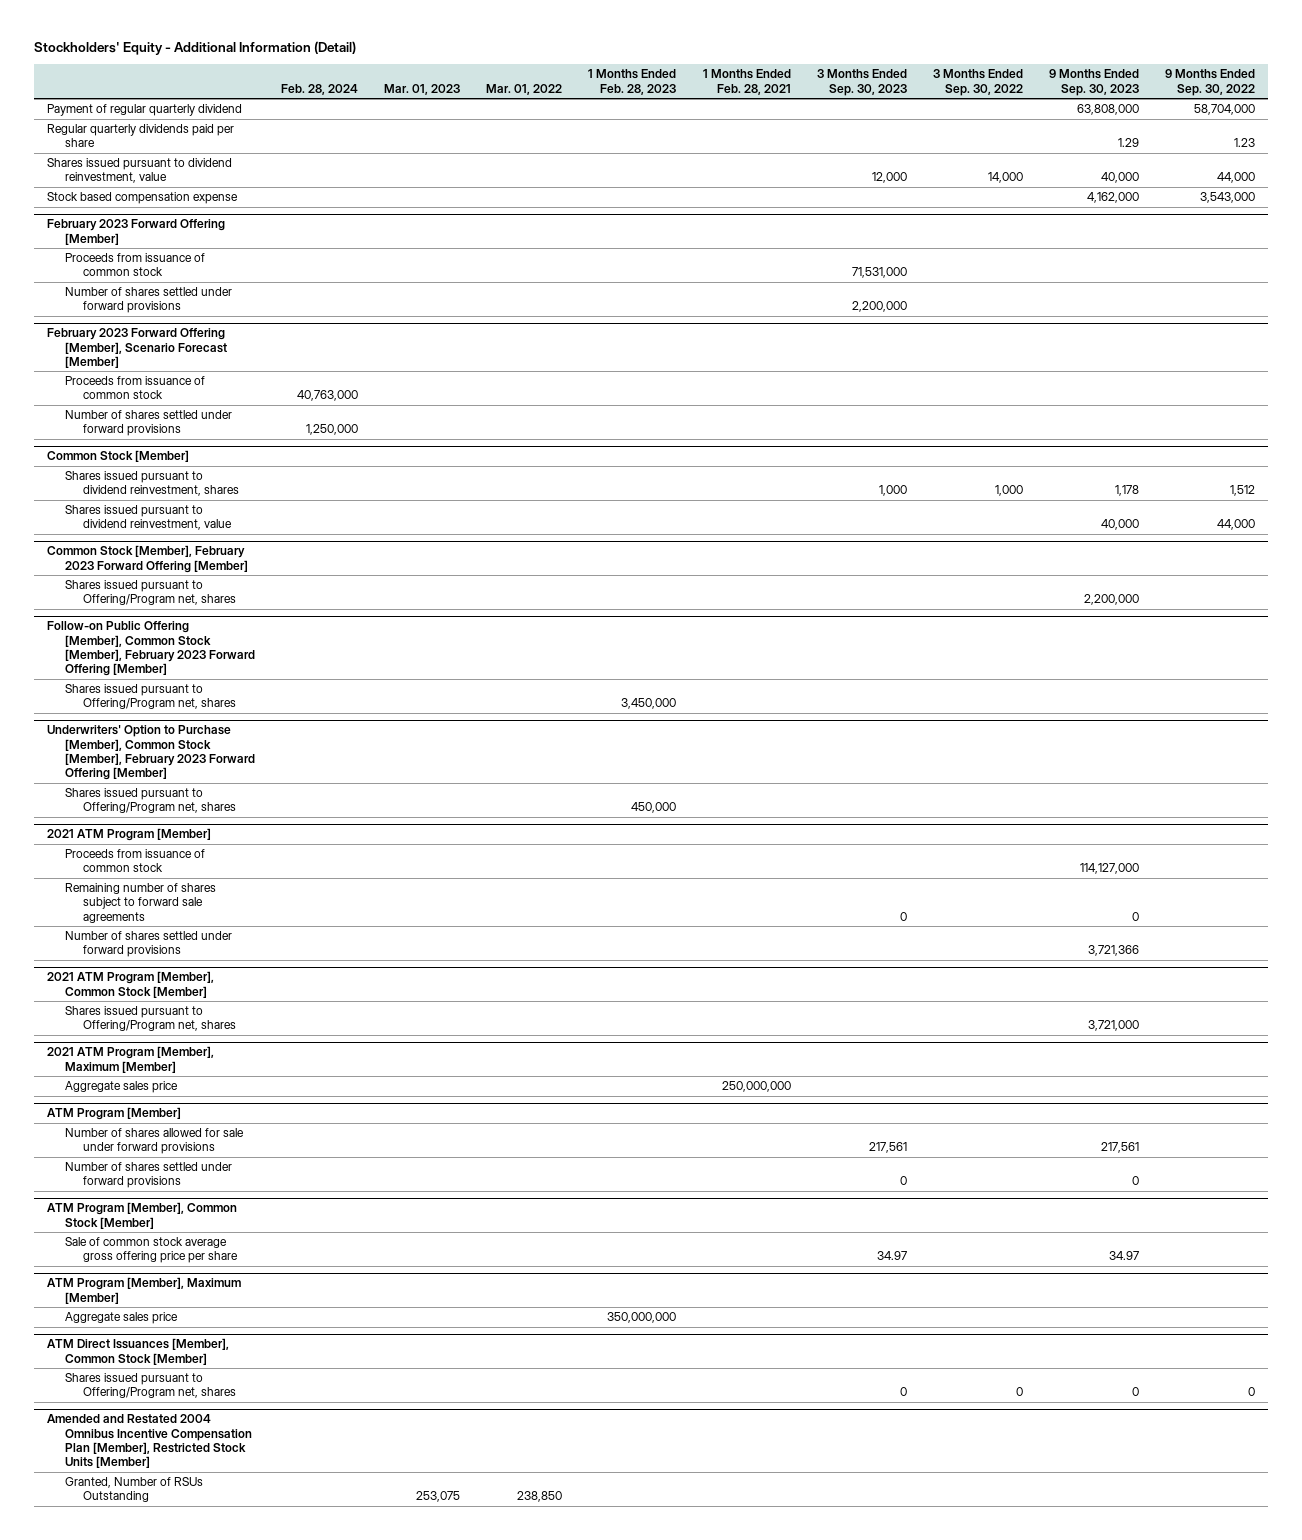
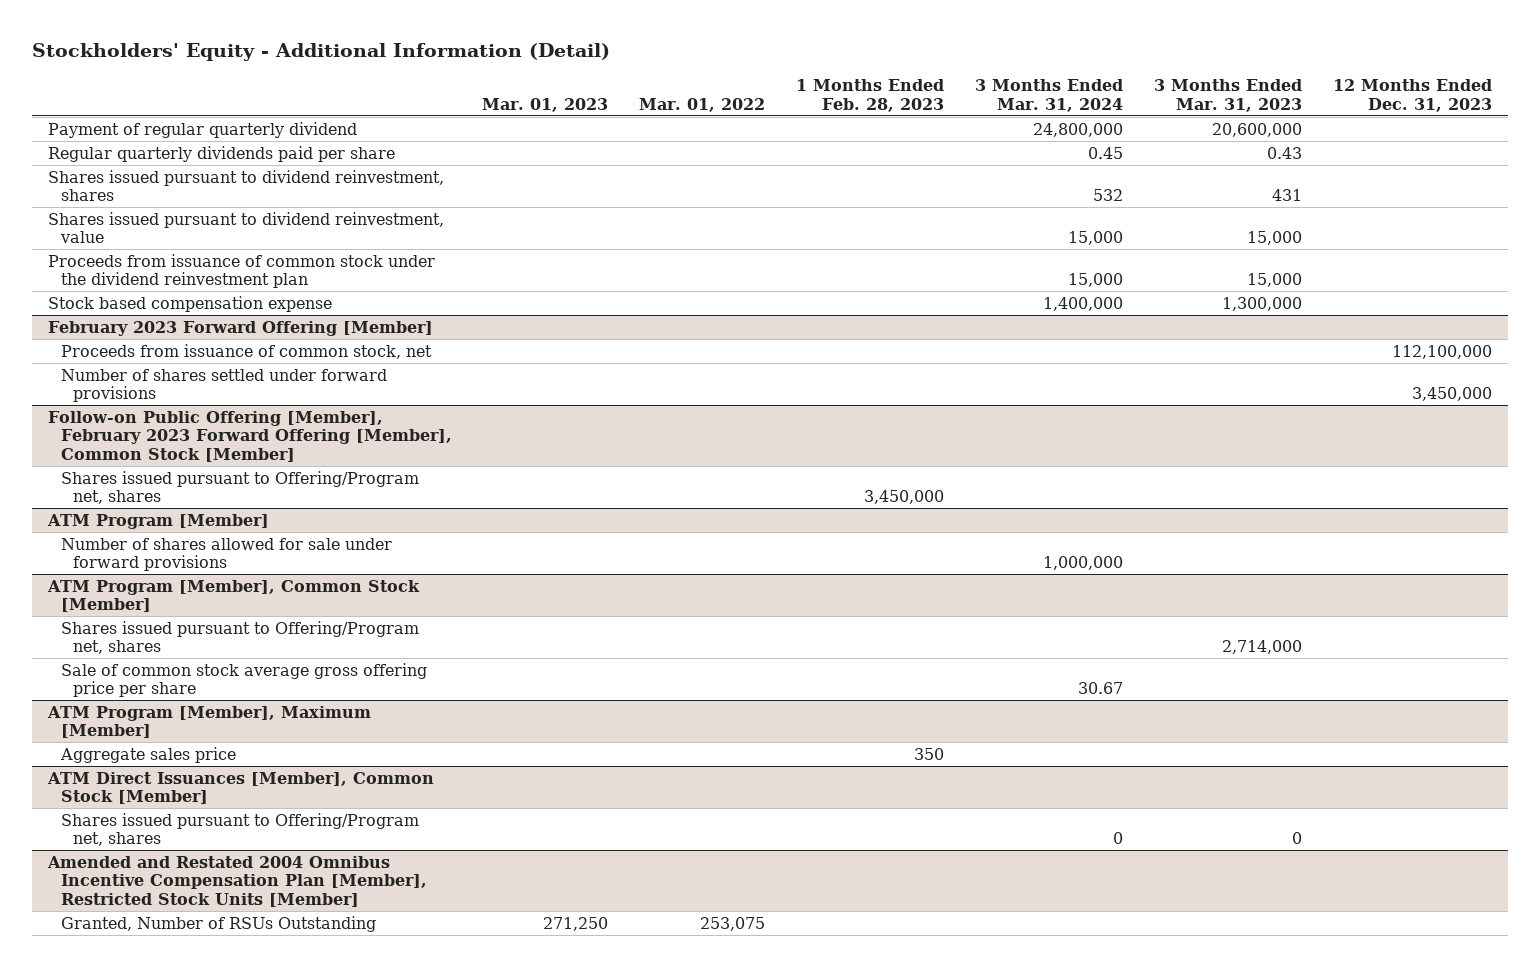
- | Feb. 28, 2024 | Mar. 01, 2023 | Mar. 01, 2022 | 1 Months Ended Feb. 28, 2023 | 1 Months Ended Feb. 28, 2021 | 3 Months Ended Sep. 30, 2023 | 3 Months Ended Sep. 30, 2022 | 9 Months Ended Sep. 30, 2023 | 9 Months Ended Sep. 30, 2022
+ | Mar. 01, 2023 | Mar. 01, 2022 | 1 Months Ended Feb. 28, 2023 | 3 Months Ended Mar. 31, 2024 | 3 Months Ended Mar. 31, 2023 | 12 Months Ended Dec. 31, 2023
+ Shares issued pursuant to dividend reinvestment, shares | | | | 532 | 431 |
+ Proceeds from issuance of common stock under the dividend reinvestment plan | | | | 15,000 | 15,000 |
@ February 2023 Forward Offering [Member]
- Proceeds from issuance of common stock | | | | | | 71,531,000 | | |
+ Proceeds from issuance of common stock, net | | | | | | 112,100,000
- February 2023 Forward Offering [Member], Scenario Forecast [Member]
- Proceeds from issuance of common stock | 40,763,000 | | | | | | | |
- Number of shares settled under forward provisions | 1,250,000 | | | | | | | |
- Common Stock [Member]
- Shares issued pursuant to dividend reinvestment, shares | | | | | | 1,000 | 1,000 | 1,178 | 1,512
- Shares issued pursuant to dividend reinvestment, value | | | | | | | | 40,000 | 44,000
- Common Stock [Member], February 2023 Forward Offering [Member]
- Shares issued pursuant to Offering/Program net, shares | | | | | | | | 2,200,000 |
- Follow-on Public Offering [Member], Common Stock [Member], February 2023 Forward Offering [Member]
+ Follow-on Public Offering [Member], February 2023 Forward Offering [Member], Common Stock [Member]
- Underwriters' Option to Purchase [Member], Common Stock [Member], February 2023 Forward Offering [Member]
- Shares issued pursuant to Offering/Program net, shares | | | | 450,000 | | | | |
- 2021 ATM Program [Member]
- Proceeds from issuance of common stock | | | | | | | | 114,127,000 |
- Remaining number of shares subject to forward sale agreements | | | | | | 0 | | 0 |
- Number of shares settled under forward provisions | | | | | | | | 3,721,366 |
- 2021 ATM Program [Member], Common Stock [Member]
- Shares issued pursuant to Offering/Program net, shares | | | | | | | | 3,721,000 |
- 2021 ATM Program [Member], Maximum [Member]
- Aggregate sales price | | | | | 250,000,000 | | | |
@ ATM Program [Member]
- Number of shares settled under forward provisions | | | | | | 0 | | 0 |
@ ATM Program [Member], Common Stock [Member]
+ Shares issued pursuant to Offering/Program net, shares | | | | | 2,714,000 |
@ ATM Program [Member], Maximum [Member]
- Aggregate sales price | | | | 350,000,000 | | | | |
+ Aggregate sales price | | | 350 | | |
@ Amended and Restated 2004 Omnibus Incentive Compensation Plan [Member], Restricted Stock Units [Member]
- Granted, Number of RSUs Outstanding | | 253,075 | 238,850 | | | | | |
+ Granted, Number of RSUs Outstanding | 271,250 | 253,075 | | | |

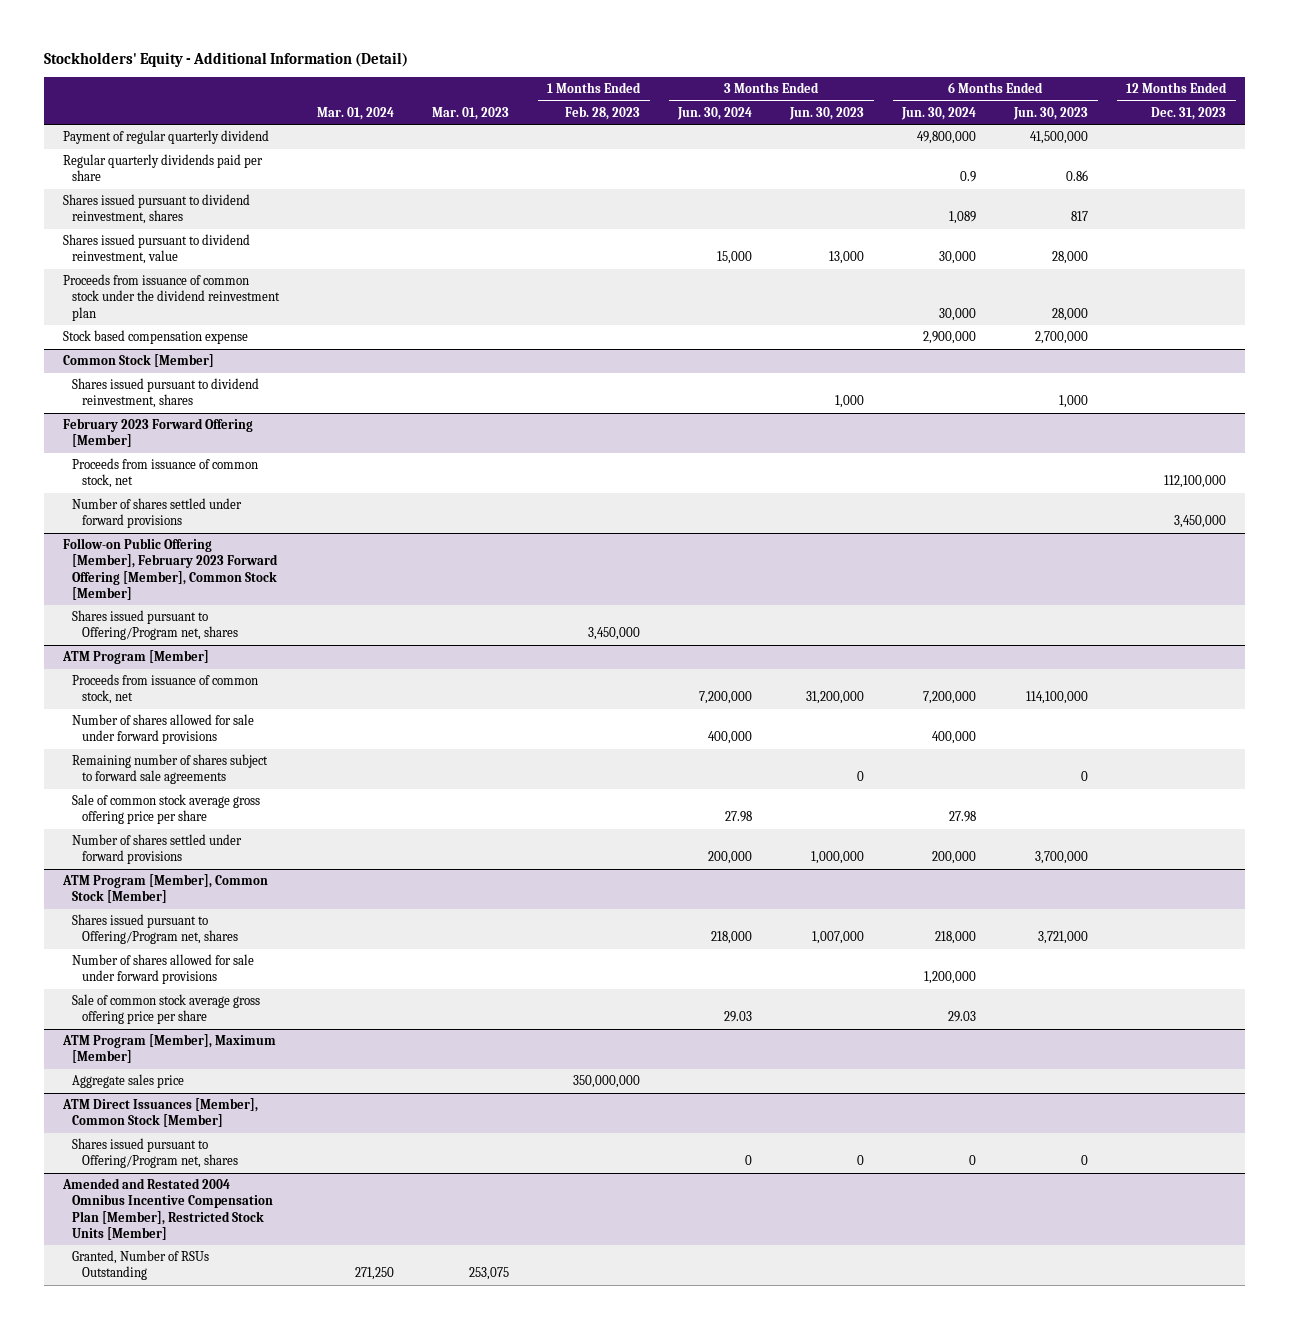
- | Mar. 01, 2023 | Mar. 01, 2022 | 1 Months Ended Feb. 28, 2023 | 3 Months Ended Mar. 31, 2024 | 3 Months Ended Mar. 31, 2023 | 12 Months Ended Dec. 31, 2023
+ | Mar. 01, 2024 | Mar. 01, 2023 | 1 Months Ended Feb. 28, 2023 | 3 Months Ended Jun. 30, 2024 | 3 Months Ended Jun. 30, 2023 | 6 Months Ended Jun. 30, 2024 | 6 Months Ended Jun. 30, 2023 | 12 Months Ended Dec. 31, 2023
+ Common Stock [Member]
+ Shares issued pursuant to dividend reinvestment, shares | | | | | 1,000 | | 1,000 |
@ ATM Program [Member]
+ Proceeds from issuance of common stock, net | | | | 7,200,000 | 31,200,000 | 7,200,000 | 114,100,000 |
+ Remaining number of shares subject to forward sale agreements | | | | | 0 | | 0 |
+ Sale of common stock average gross offering price per share | | | | 27.98 | | 27.98 | |
+ Number of shares settled under forward provisions | | | | 200,000 | 1,000,000 | 200,000 | 3,700,000 |
@ ATM Program [Member], Common Stock [Member]
+ Number of shares allowed for sale under forward provisions | | | | | | 1,200,000 | |
@ ATM Program [Member], Maximum [Member]
- Aggregate sales price | | | 350 | | |
+ Aggregate sales price | | | 350,000,000 | | | | |
@ Amended and Restated 2004 Omnibus Incentive Compensation Plan [Member], Restricted Stock Units [Member]
- Granted, Number of RSUs Outstanding | 271,250 | 253,075 | | | |
+ Granted, Number of RSUs Outstanding | 271,250 | 253,075 | | | | | |

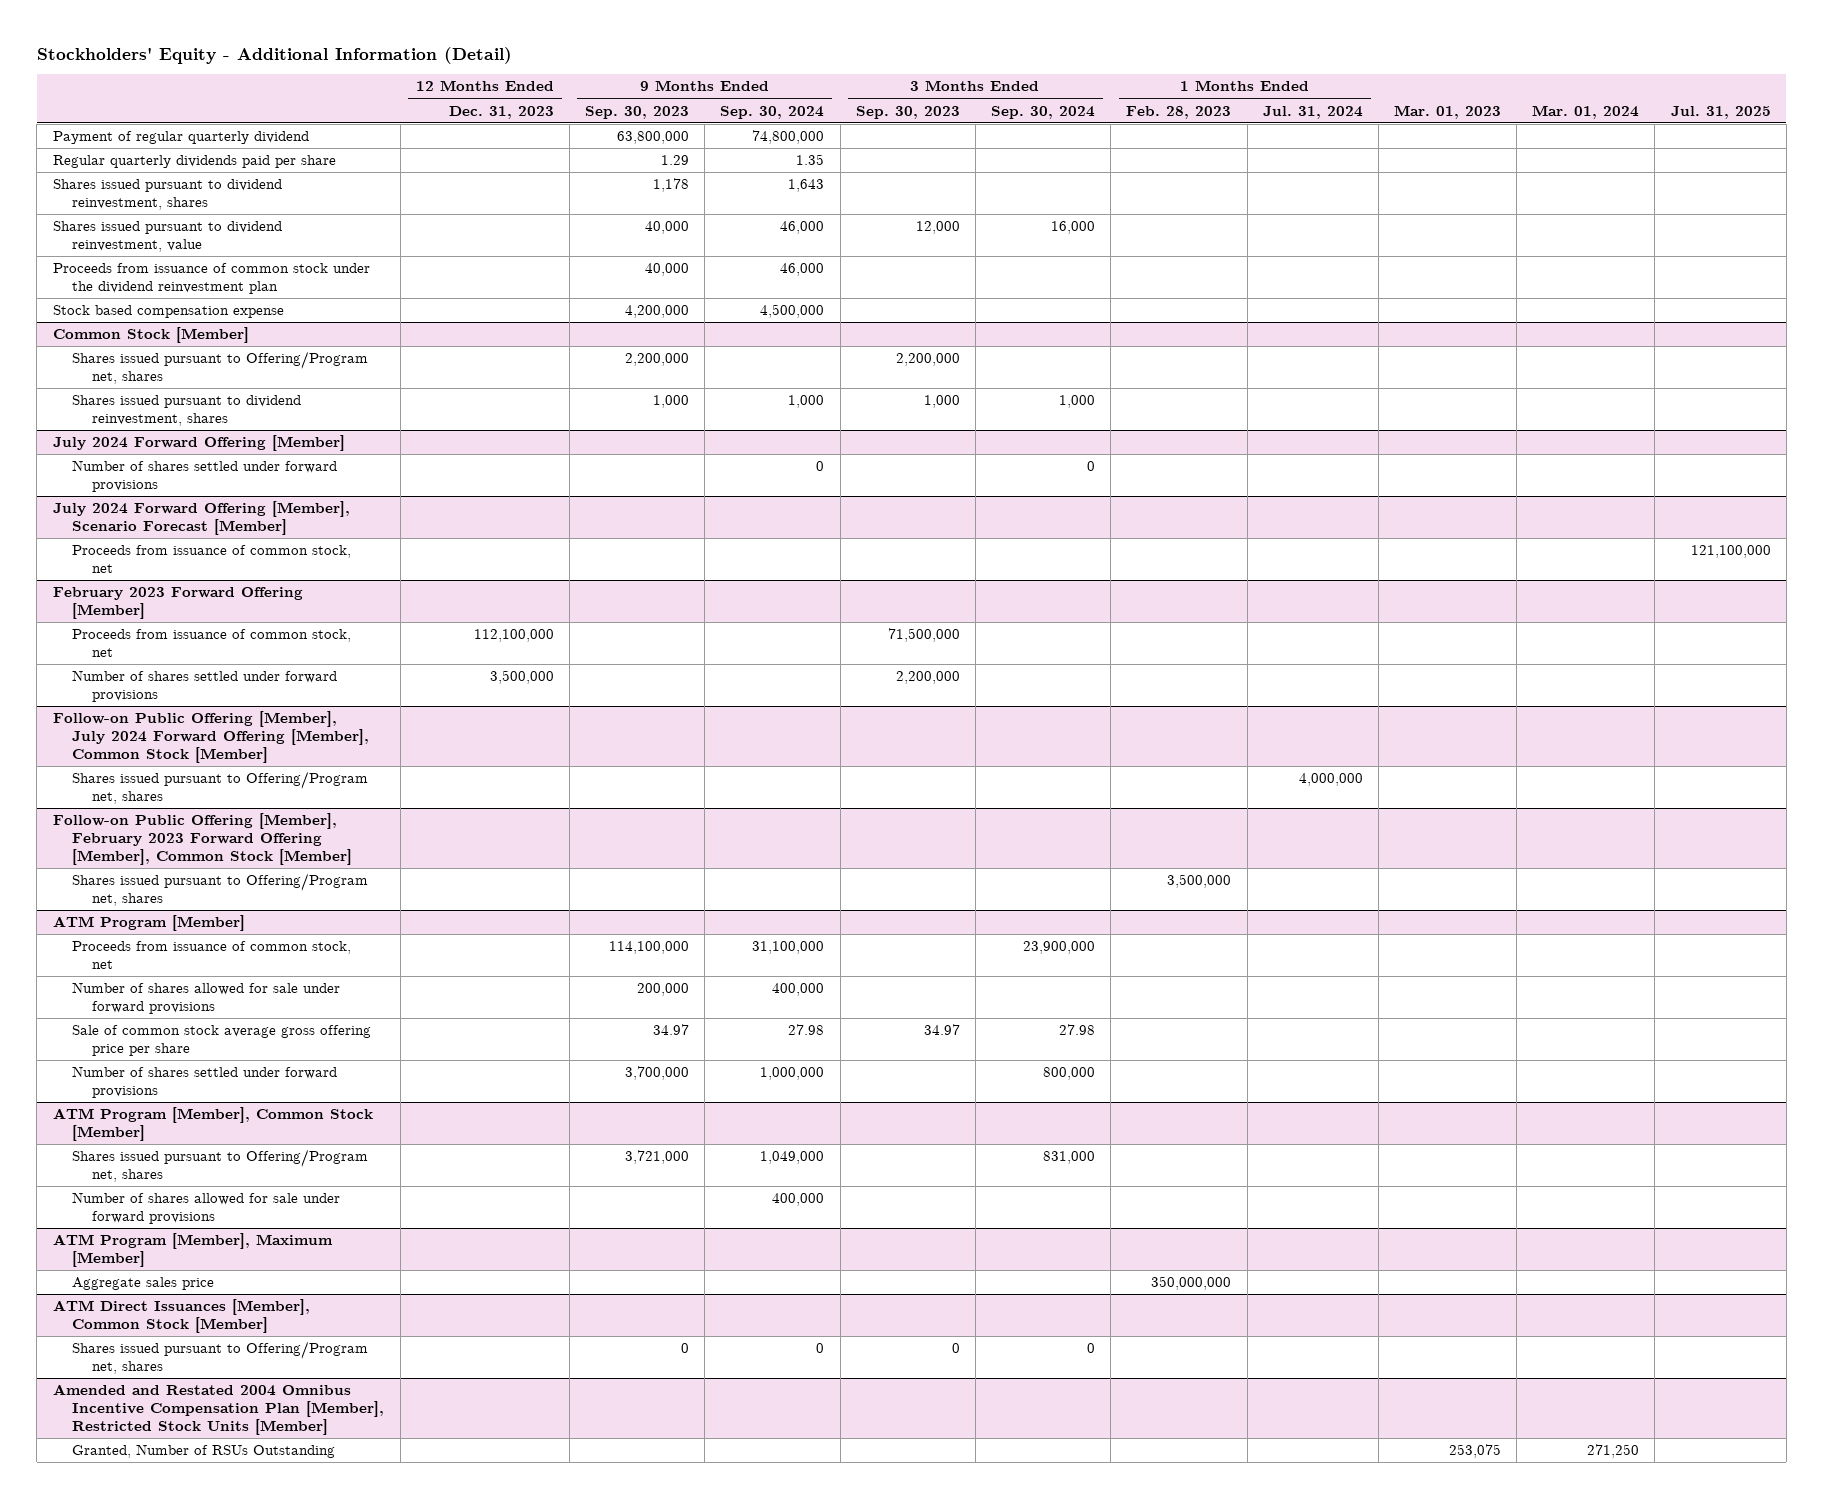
- | Mar. 01, 2024 | Mar. 01, 2023 | 1 Months Ended Feb. 28, 2023 | 3 Months Ended Jun. 30, 2024 | 3 Months Ended Jun. 30, 2023 | 6 Months Ended Jun. 30, 2024 | 6 Months Ended Jun. 30, 2023 | 12 Months Ended Dec. 31, 2023
+ | 12 Months Ended Dec. 31, 2023 | 9 Months Ended Sep. 30, 2023 | 9 Months Ended Sep. 30, 2024 | 3 Months Ended Sep. 30, 2023 | 3 Months Ended Sep. 30, 2024 | 1 Months Ended Feb. 28, 2023 | 1 Months Ended Jul. 31, 2024 | Mar. 01, 2023 | Mar. 01, 2024 | Jul. 31, 2025
@ Common Stock [Member]
+ Shares issued pursuant to Offering/Program net, shares | | 2,200,000 | | 2,200,000 | | | | | |
+ July 2024 Forward Offering [Member]
+ Number of shares settled under forward provisions | | | 0 | | 0 | | | | |
+ July 2024 Forward Offering [Member], Scenario Forecast [Member]
+ Proceeds from issuance of common stock, net | | | | | | | | | | 121,100,000
@ February 2023 Forward Offering [Member]
- Number of shares settled under forward provisions | | | | | | | | 3,450,000
+ Number of shares settled under forward provisions | 3,500,000 | | | 2,200,000 | | | | | |
+ Follow-on Public Offering [Member], July 2024 Forward Offering [Member], Common Stock [Member]
+ Shares issued pursuant to Offering/Program net, shares | | | | | | | 4,000,000 | | |
@ Follow-on Public Offering [Member], February 2023 Forward Offering [Member], Common Stock [Member]
- Shares issued pursuant to Offering/Program net, shares | | | 3,450,000 | | | | |
+ Shares issued pursuant to Offering/Program net, shares | | | | | | 3,500,000 | | | |
@ ATM Program [Member]
- Remaining number of shares subject to forward sale agreements | | | | | 0 | | 0 |
@ ATM Program [Member], Common Stock [Member]
- Sale of common stock average gross offering price per share | | | | 29.03 | | 29.03 | |

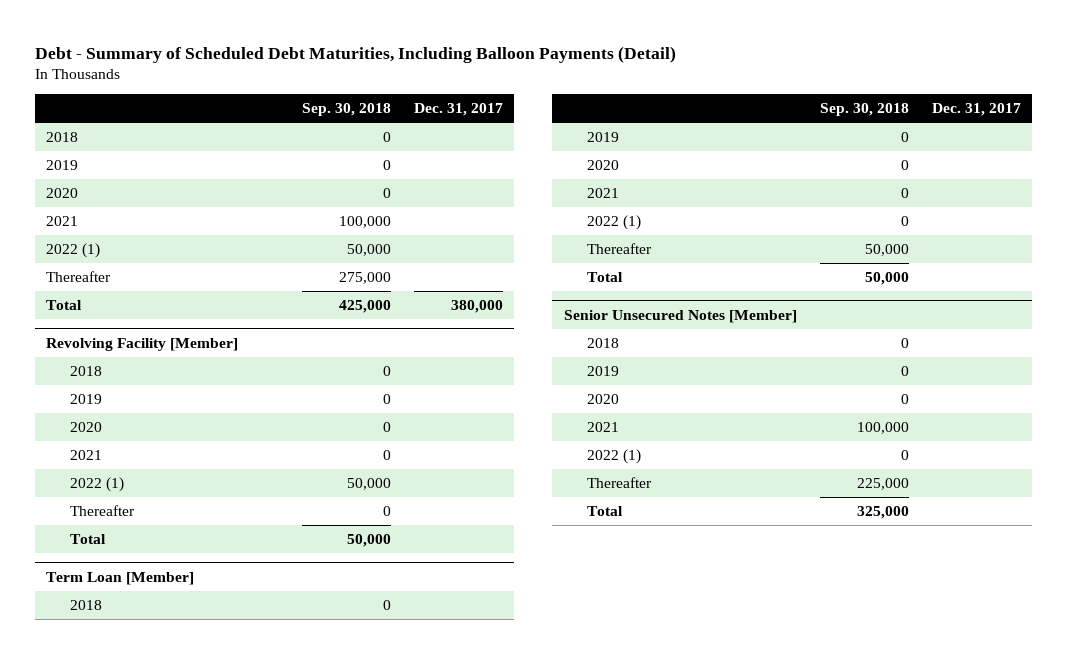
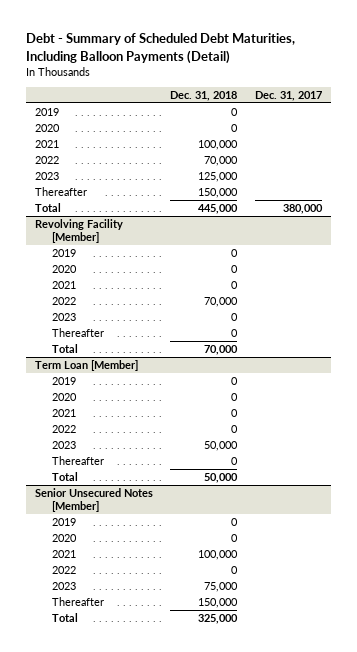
- | Sep. 30, 2018 | Dec. 31, 2017
+ | Dec. 31, 2018 | Dec. 31, 2017
- 2018 | 0 |
- 2022 (1) | 50,000 |
+ 2022 | 70,000 |
+ 2023 | 125,000 |
@ Revolving Facility [Member]
- 2018 | 0 |
- 2022 (1) | 50,000 |
+ 2022 | 70,000 |
+ 2023 | 0 |
@ Term Loan [Member]
- 2018 | 0 |
- 2022 (1) | 0 |
+ 2022 | 0 |
+ 2023 | 50,000 |
@ Senior Unsecured Notes [Member]
- 2018 | 0 |
- 2022 (1) | 0 |
+ 2022 | 0 |
+ 2023 | 75,000 |

